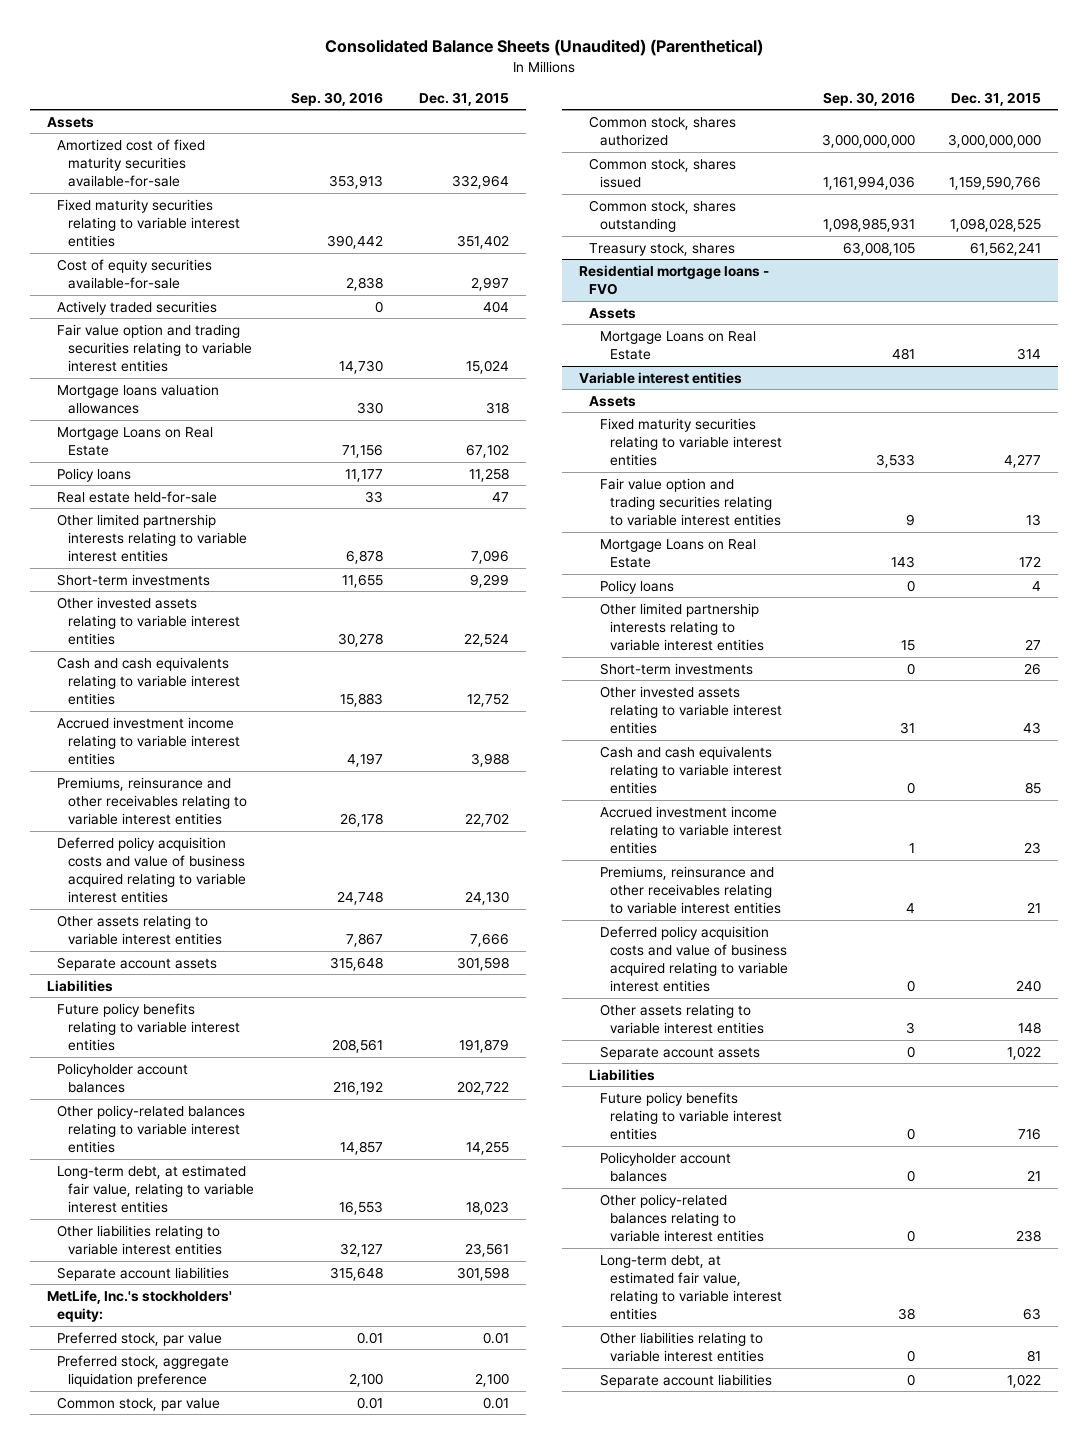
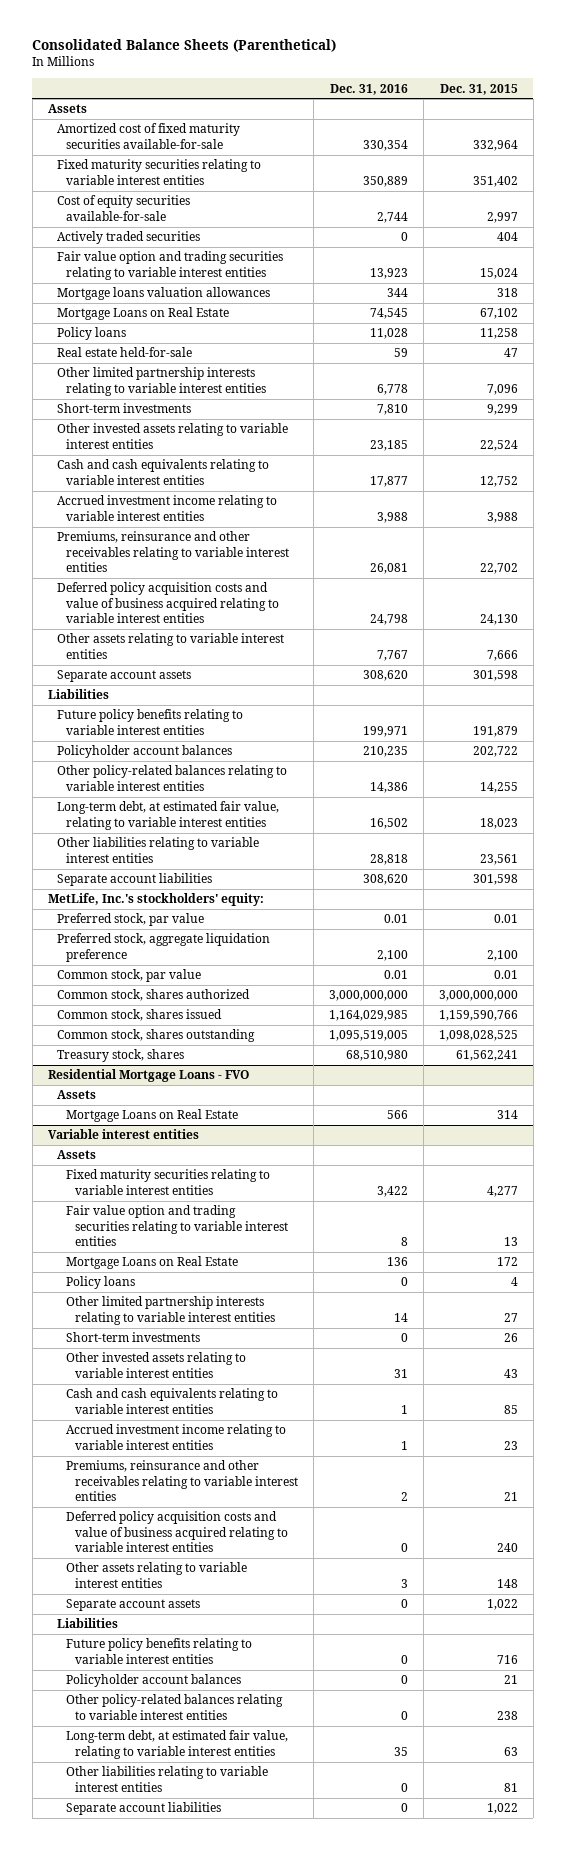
- Consolidated Balance Sheets (Unaudited) (Parenthetical)
+ Consolidated Balance Sheets (Parenthetical)
- | Sep. 30, 2016 | Dec. 31, 2015
+ | Dec. 31, 2016 | Dec. 31, 2015
- Residential mortgage loans - FVO
+ Residential Mortgage Loans - FVO

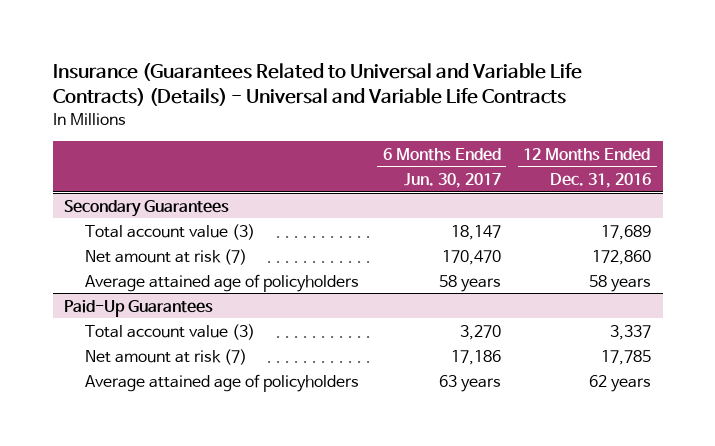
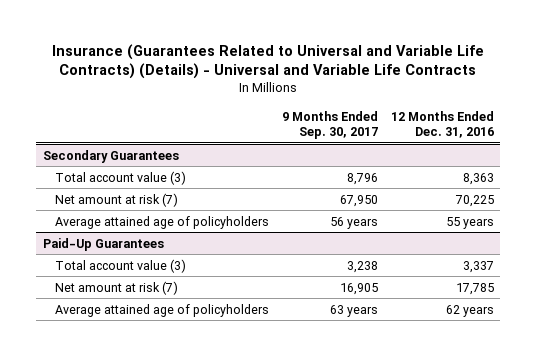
- | 6 Months Ended Jun. 30, 2017 | 12 Months Ended Dec. 31, 2016
+ | 9 Months Ended Sep. 30, 2017 | 12 Months Ended Dec. 31, 2016
@ Secondary Guarantees
- Total account value (3) | 18,147 | 17,689
- Net amount at risk (7) | 170,470 | 172,860
- Average attained age of policyholders | 58 years | 58 years
+ Total account value (3) | 8,796 | 8,363
+ Net amount at risk (7) | 67,950 | 70,225
+ Average attained age of policyholders | 56 years | 55 years

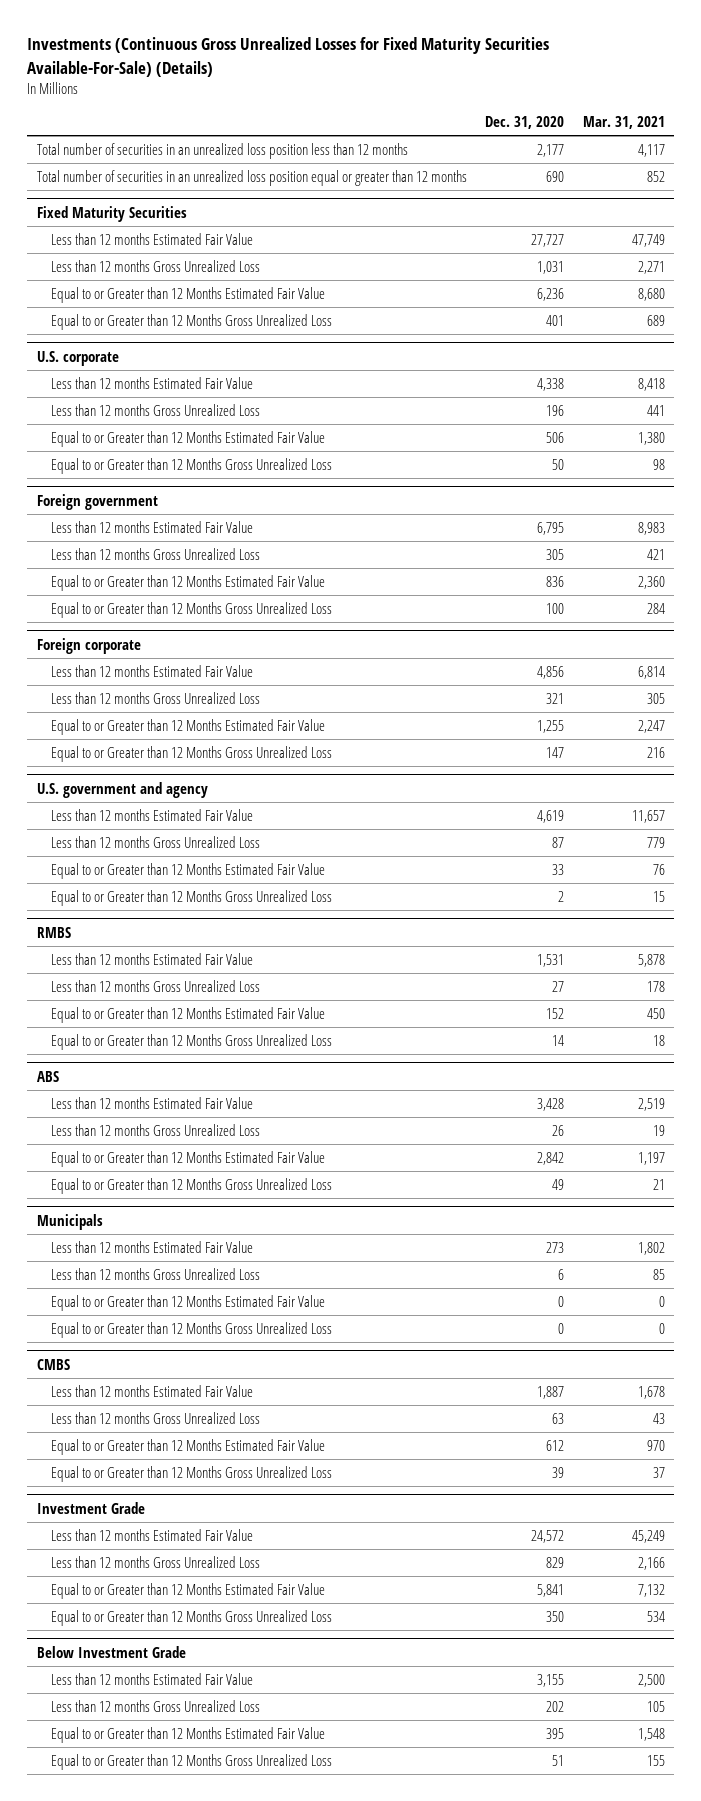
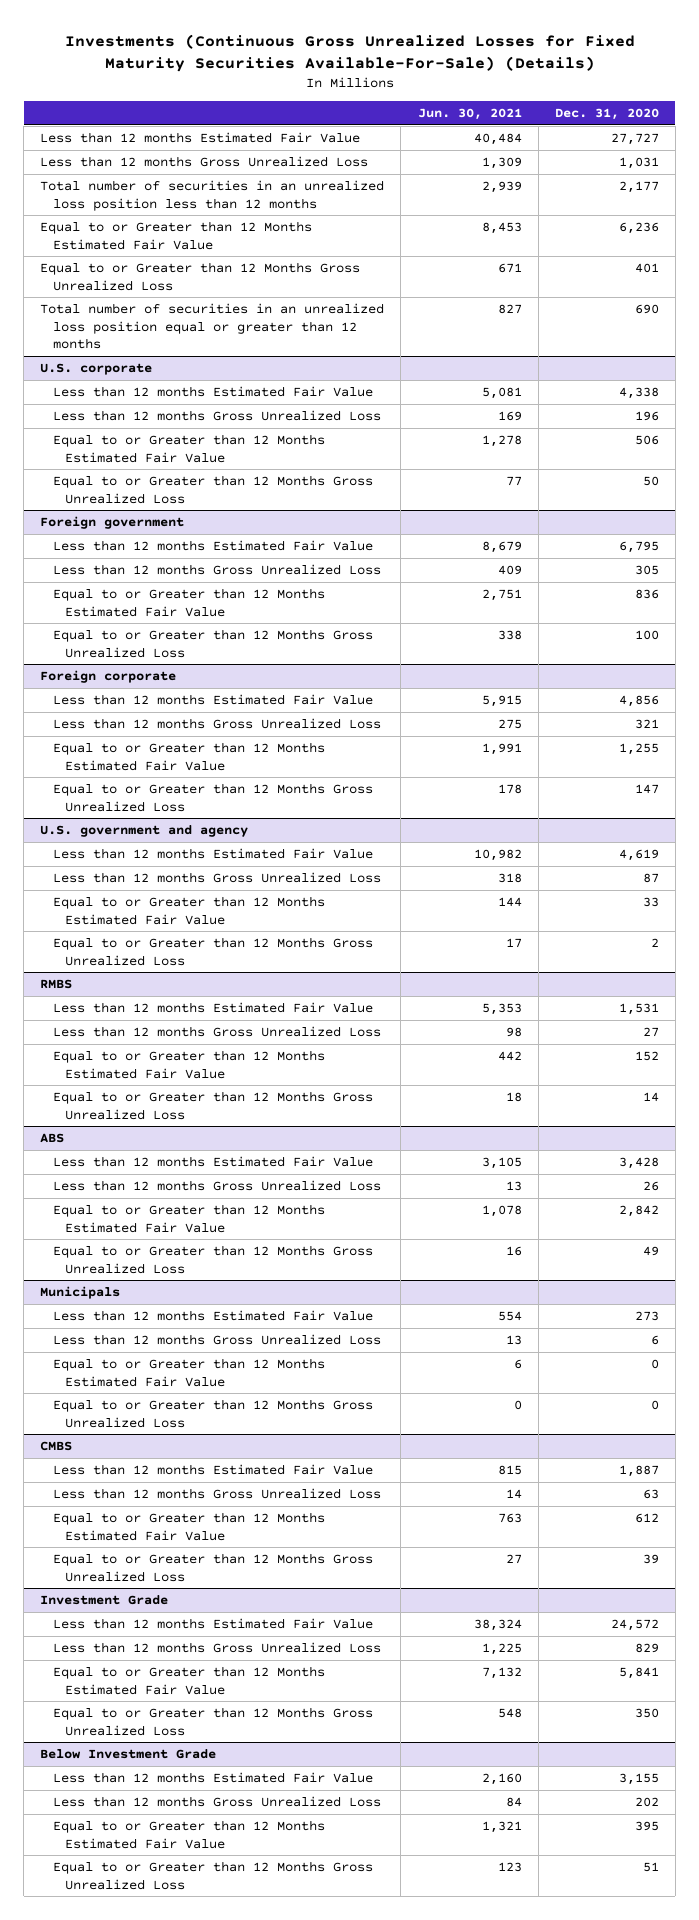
- | Dec. 31, 2020 | Mar. 31, 2021
+ | Jun. 30, 2021 | Dec. 31, 2020
- Fixed Maturity Securities
moved down: Total number of securities in an unrealized loss position less than 12 months | 2,939 | 2,177
moved down: Total number of securities in an unrealized loss position equal or greater than 12 months | 827 | 690

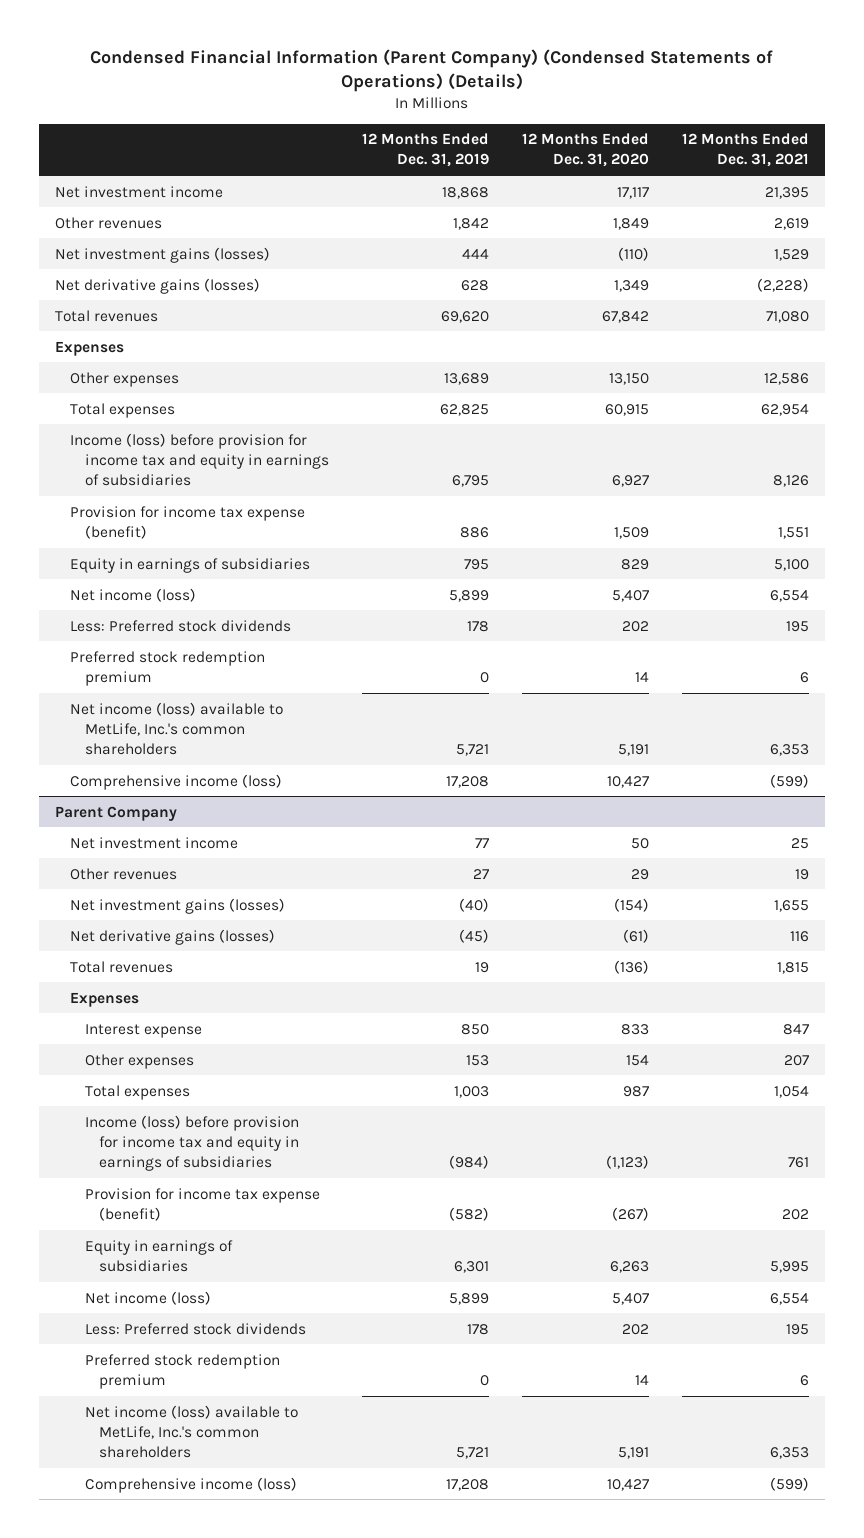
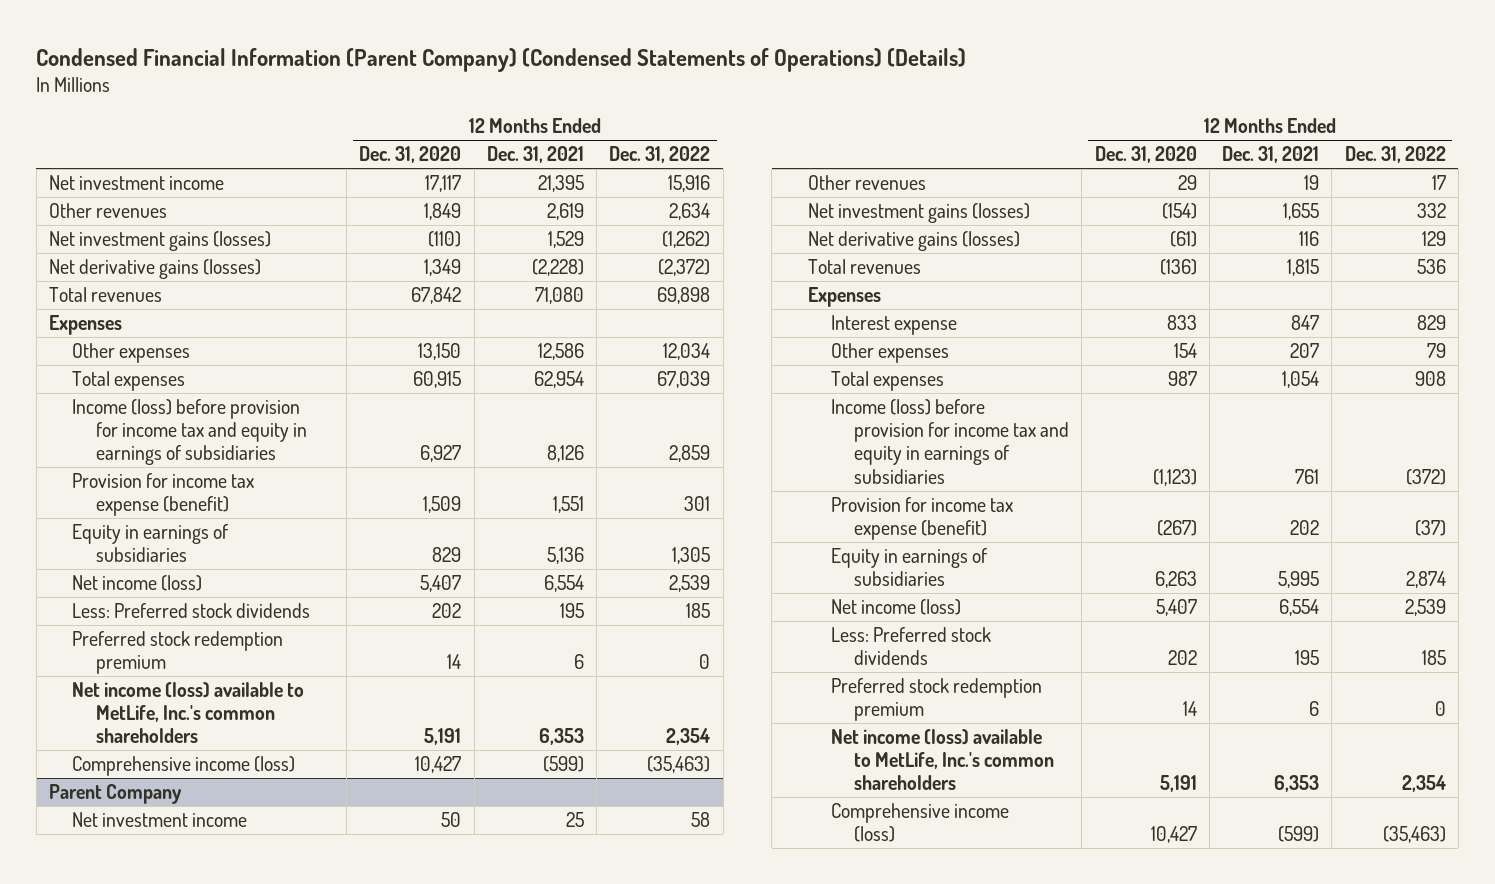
- | 12 Months Ended Dec. 31, 2019 | 12 Months Ended Dec. 31, 2020 | 12 Months Ended Dec. 31, 2021
+ | 12 Months Ended Dec. 31, 2020 | 12 Months Ended Dec. 31, 2021 | 12 Months Ended Dec. 31, 2022
- Equity in earnings of subsidiaries | 795 | 829 | 5,100
+ Equity in earnings of subsidiaries | 829 | 5,136 | 1,305

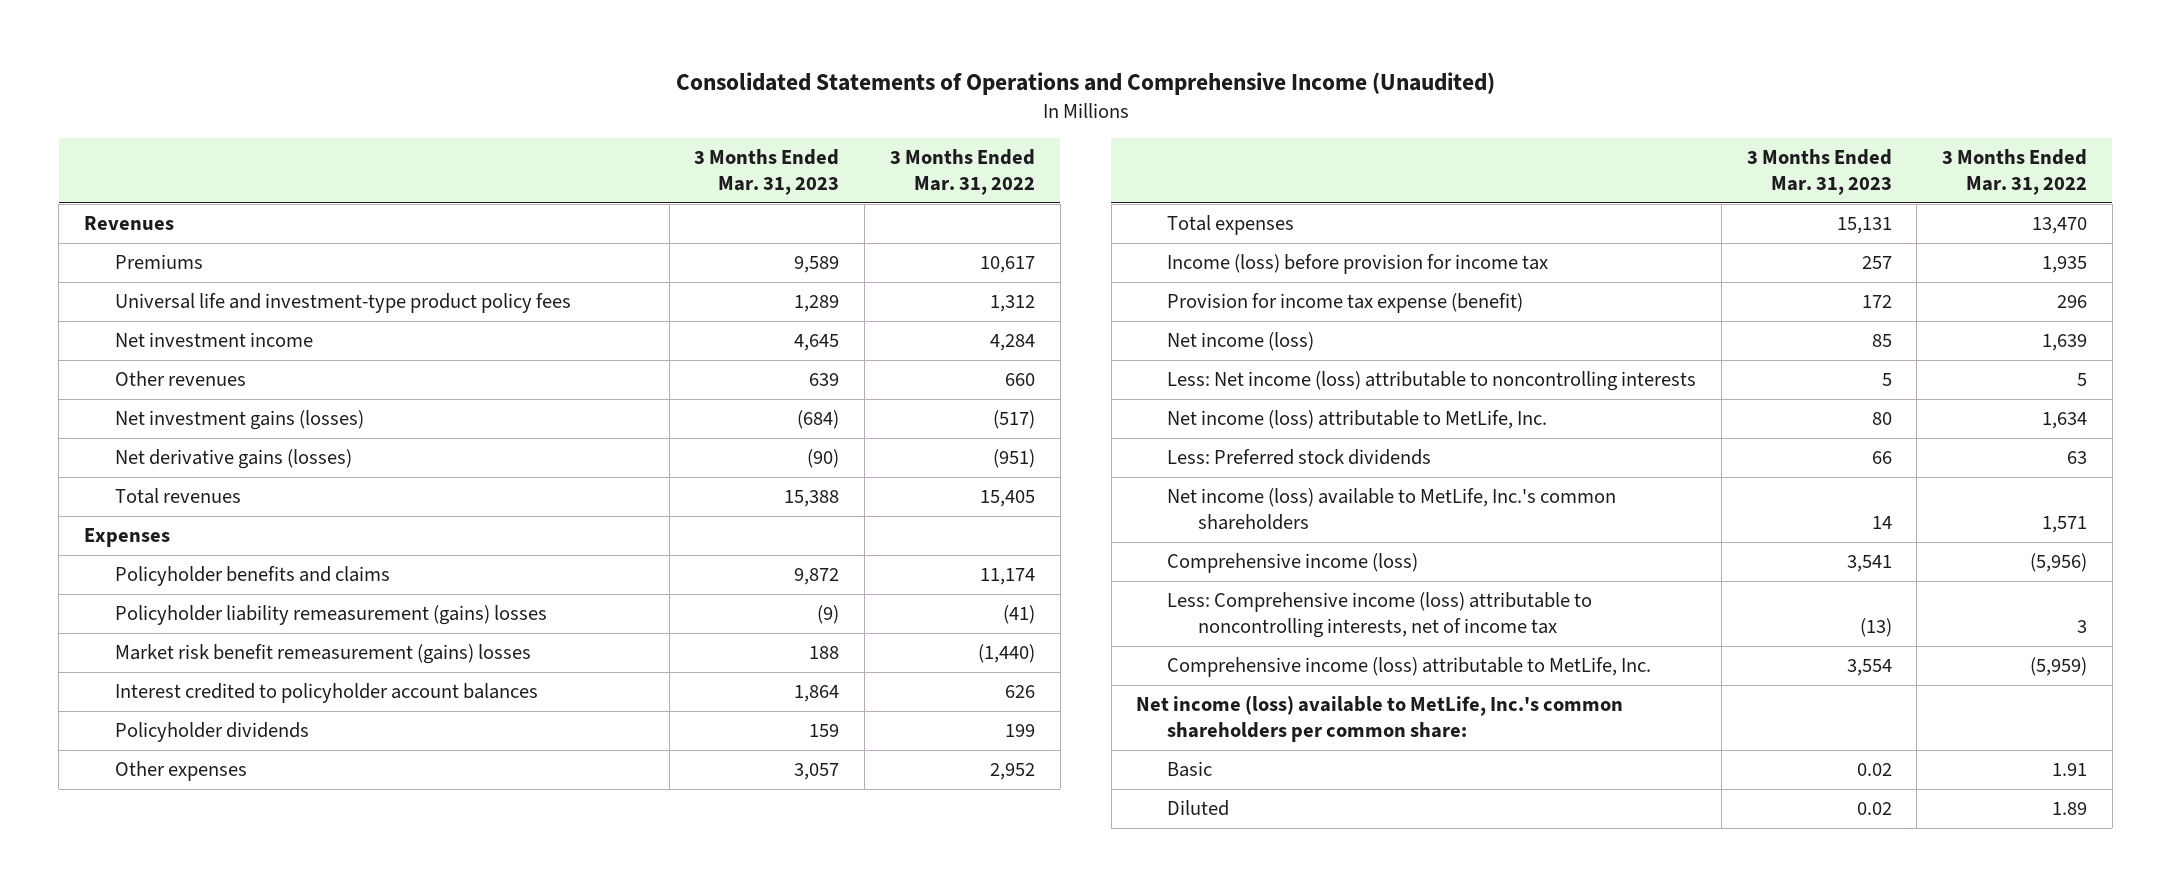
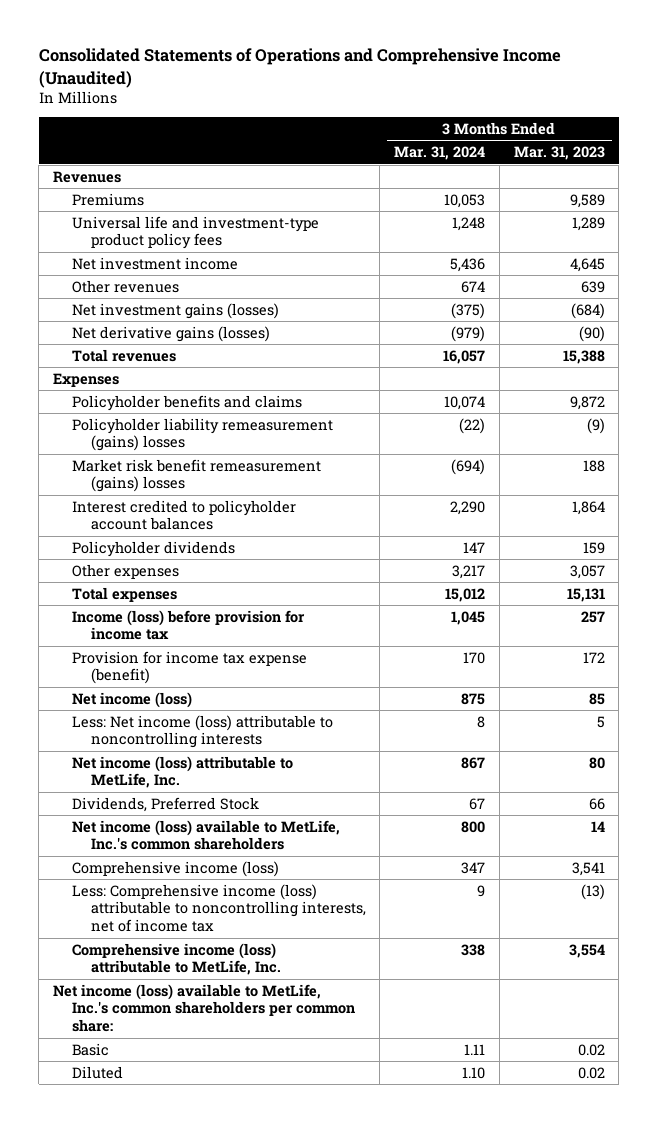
- | 3 Months Ended Mar. 31, 2023 | 3 Months Ended Mar. 31, 2022
+ | 3 Months Ended Mar. 31, 2024 | 3 Months Ended Mar. 31, 2023
- Less: Preferred stock dividends | 66 | 63
+ Dividends, Preferred Stock | 67 | 66

